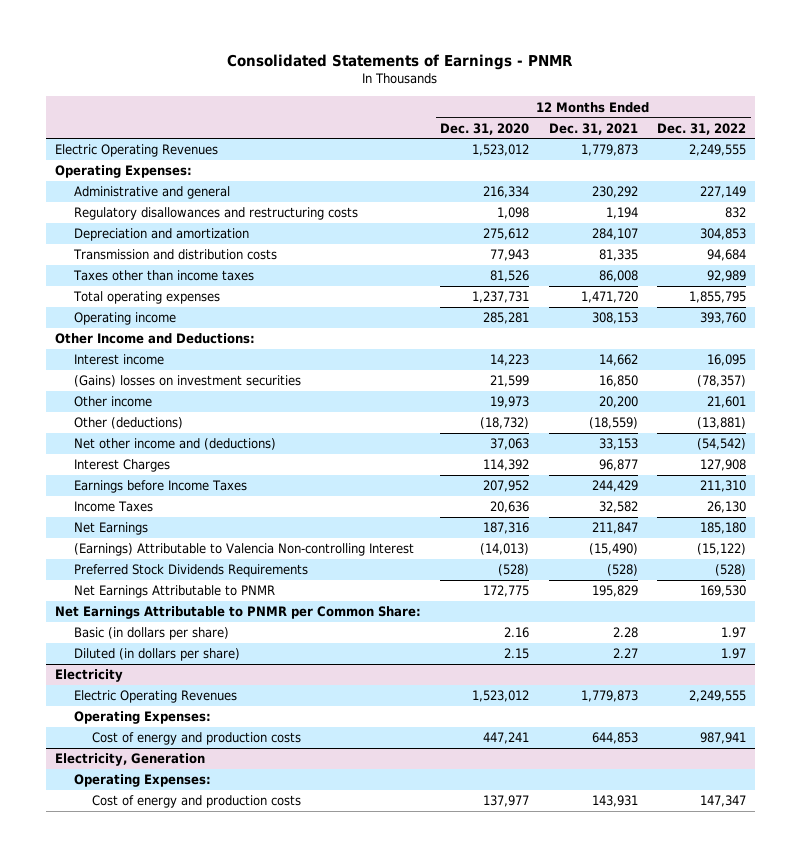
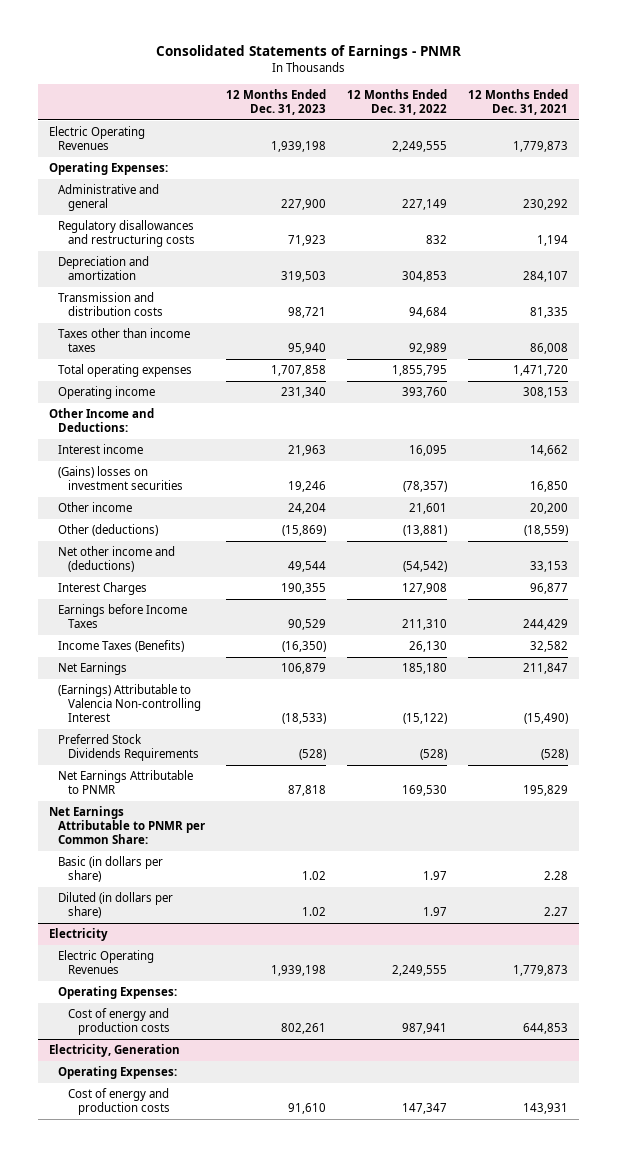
- | 12 Months Ended Dec. 31, 2020 | 12 Months Ended Dec. 31, 2021 | 12 Months Ended Dec. 31, 2022
+ | 12 Months Ended Dec. 31, 2023 | 12 Months Ended Dec. 31, 2022 | 12 Months Ended Dec. 31, 2021
- Income Taxes | 20,636 | 32,582 | 26,130
+ Income Taxes (Benefits) | (16,350) | 26,130 | 32,582

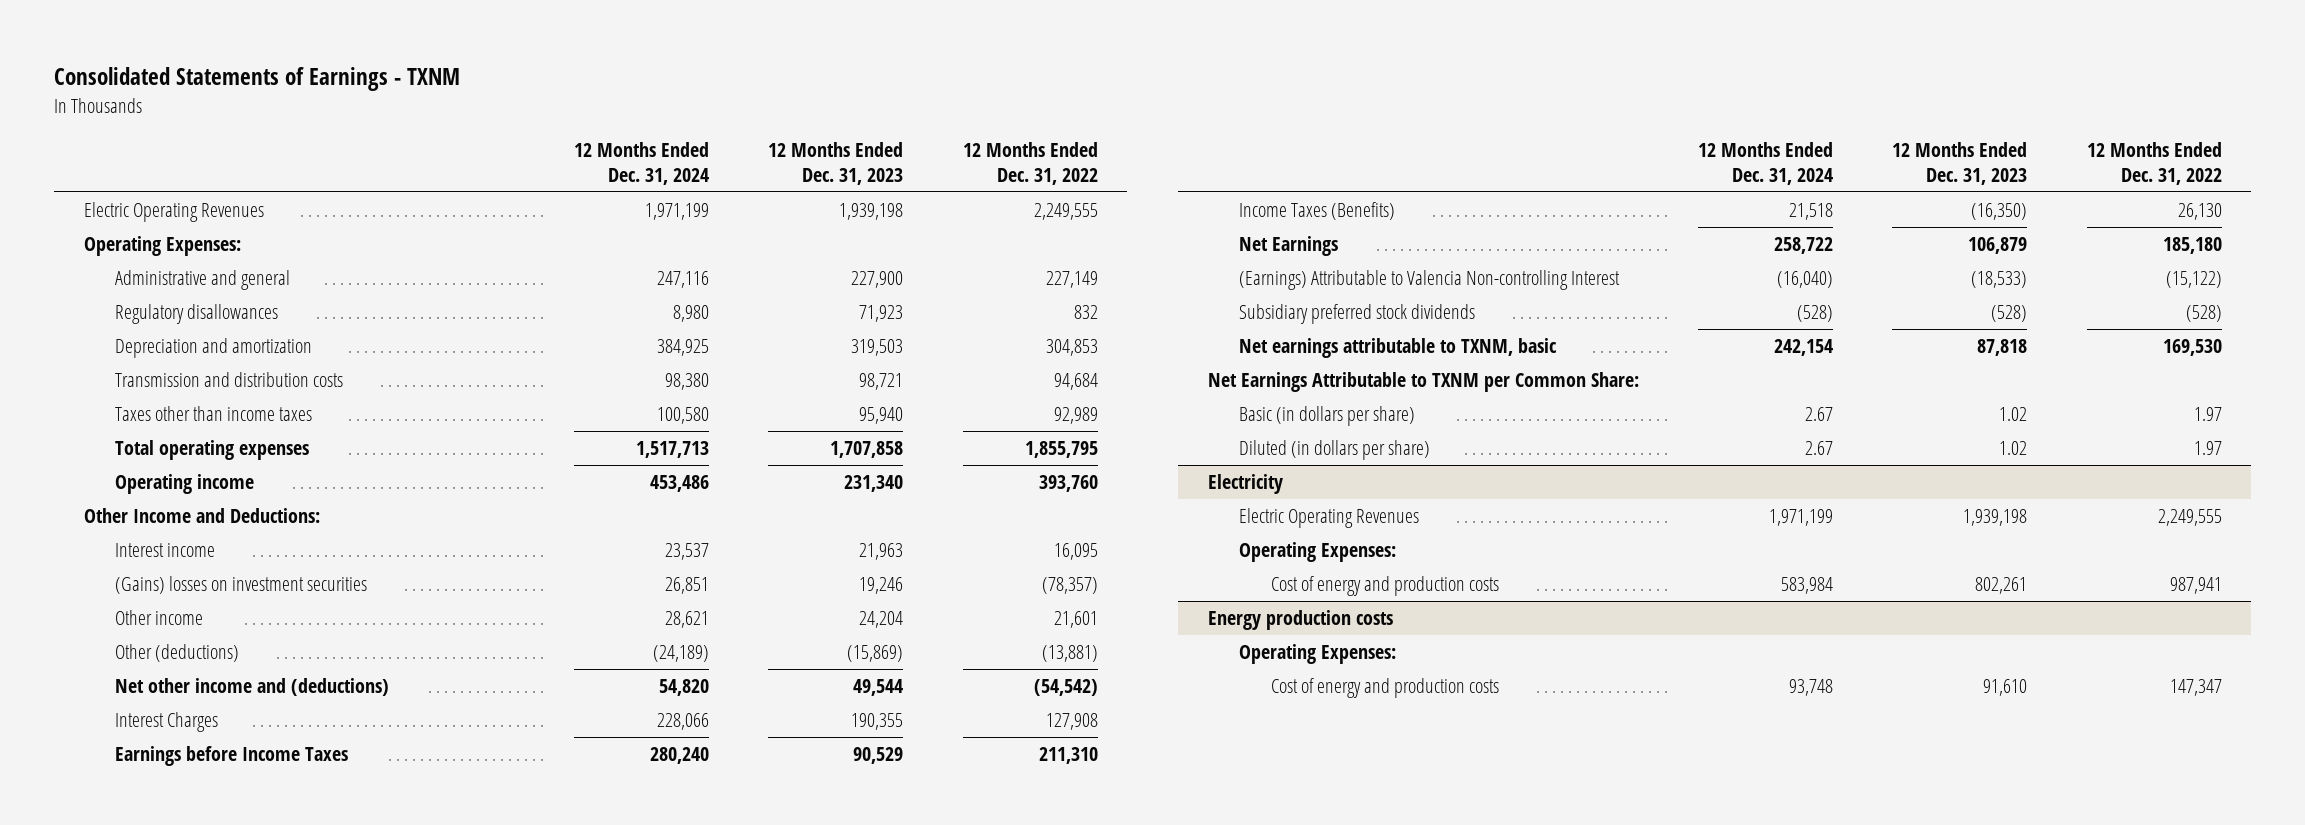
- Consolidated Statements of Earnings - PNMR
+ Consolidated Statements of Earnings - TXNM
- | 12 Months Ended Dec. 31, 2023 | 12 Months Ended Dec. 31, 2022 | 12 Months Ended Dec. 31, 2021
+ | 12 Months Ended Dec. 31, 2024 | 12 Months Ended Dec. 31, 2023 | 12 Months Ended Dec. 31, 2022
- Regulatory disallowances and restructuring costs | 71,923 | 832 | 1,194
+ Regulatory disallowances | 8,980 | 71,923 | 832
- Preferred Stock Dividends Requirements | (528) | (528) | (528)
- Net Earnings Attributable to PNMR | 87,818 | 169,530 | 195,829
- Net Earnings Attributable to PNMR per Common Share:
+ Subsidiary preferred stock dividends | (528) | (528) | (528)
+ Net earnings attributable to TXNM, basic | 242,154 | 87,818 | 169,530
+ Net Earnings Attributable to TXNM per Common Share:
- Electricity, Generation
+ Energy production costs

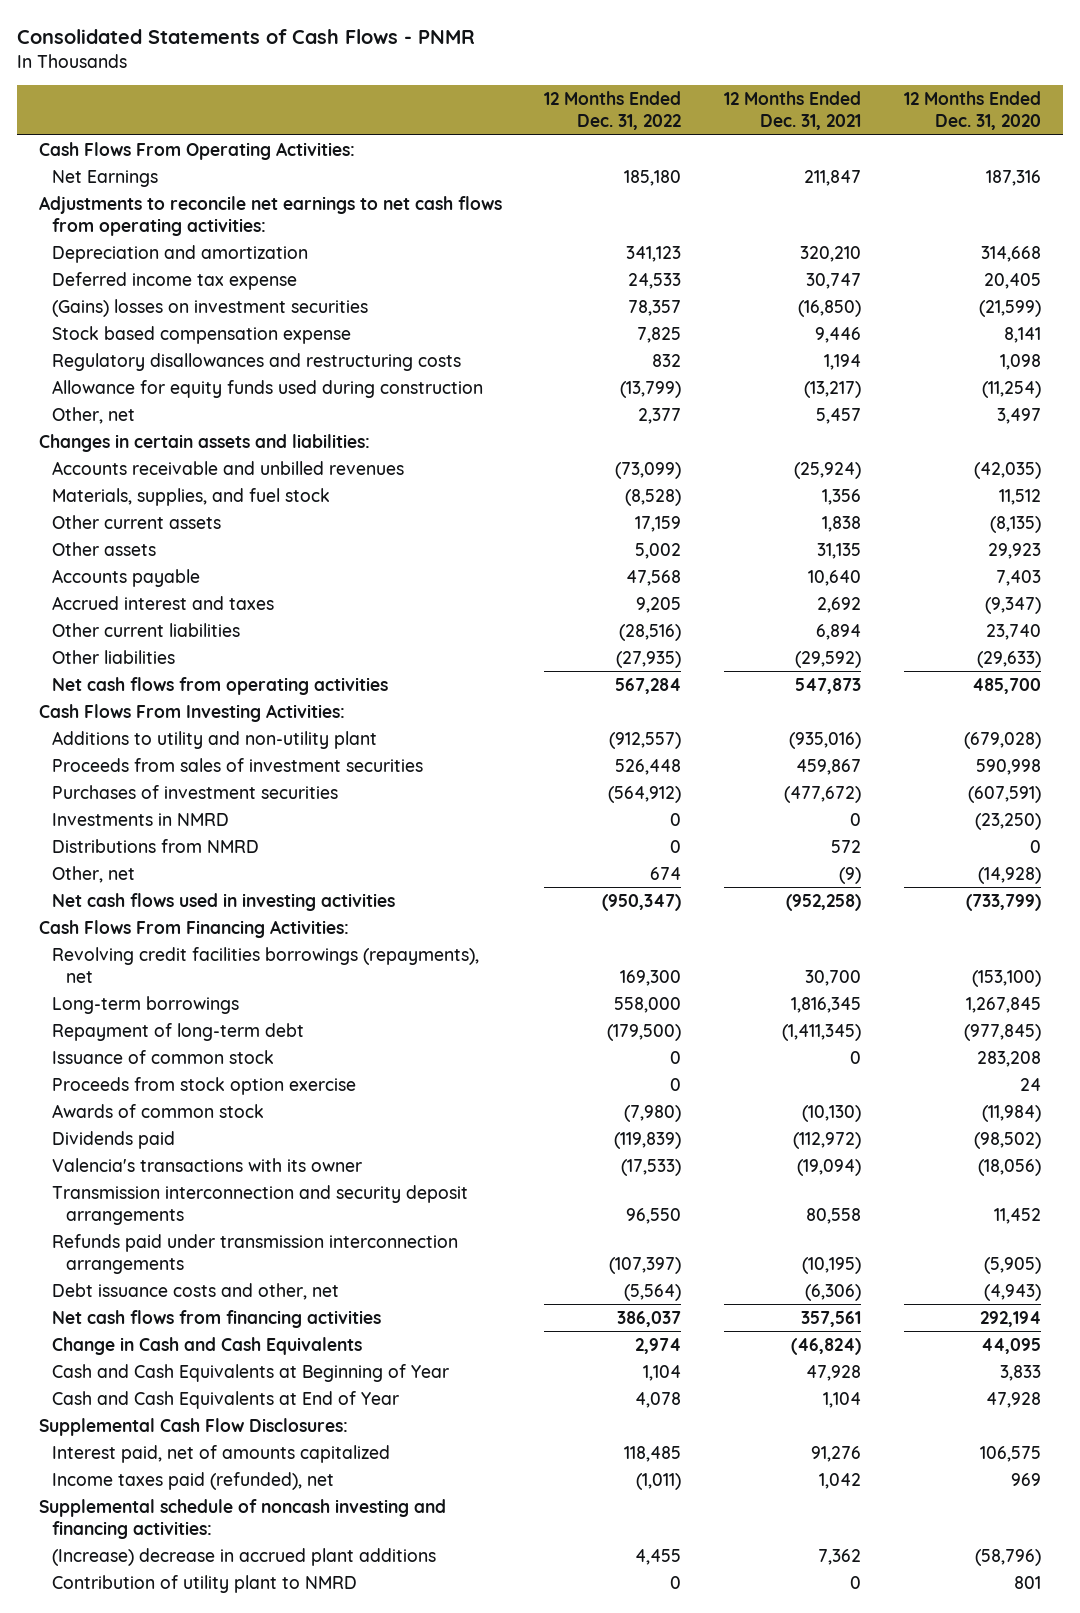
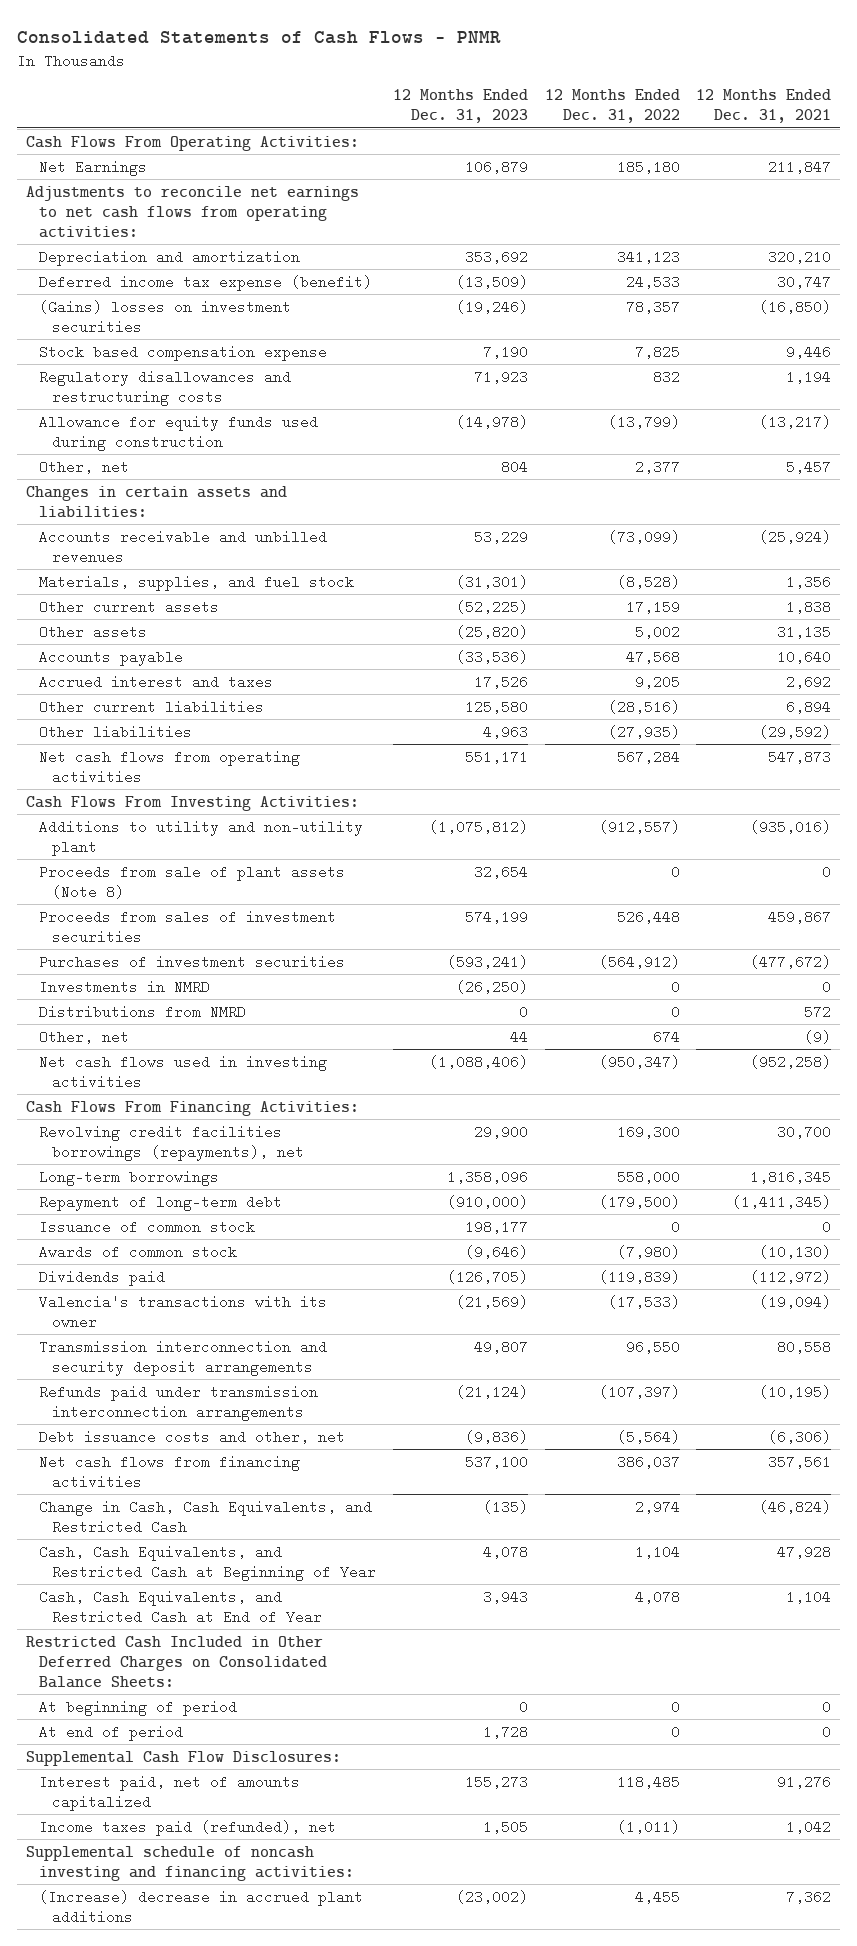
- | 12 Months Ended Dec. 31, 2022 | 12 Months Ended Dec. 31, 2021 | 12 Months Ended Dec. 31, 2020
+ | 12 Months Ended Dec. 31, 2023 | 12 Months Ended Dec. 31, 2022 | 12 Months Ended Dec. 31, 2021
- Deferred income tax expense | 24,533 | 30,747 | 20,405
+ Deferred income tax expense (benefit) | (13,509) | 24,533 | 30,747
+ Proceeds from sale of plant assets (Note 8) | 32,654 | 0 | 0
- Proceeds from stock option exercise | 0 | | 24
- Change in Cash and Cash Equivalents | 2,974 | (46,824) | 44,095
- Cash and Cash Equivalents at Beginning of Year | 1,104 | 47,928 | 3,833
- Cash and Cash Equivalents at End of Year | 4,078 | 1,104 | 47,928
+ Change in Cash, Cash Equivalents, and Restricted Cash | (135) | 2,974 | (46,824)
+ Cash, Cash Equivalents, and Restricted Cash at Beginning of Year | 4,078 | 1,104 | 47,928
+ Cash, Cash Equivalents, and Restricted Cash at End of Year | 3,943 | 4,078 | 1,104
+ Restricted Cash Included in Other Deferred Charges on Consolidated Balance Sheets:
+ At beginning of period | 0 | 0 | 0
+ At end of period | 1,728 | 0 | 0
- Contribution of utility plant to NMRD | 0 | 0 | 801

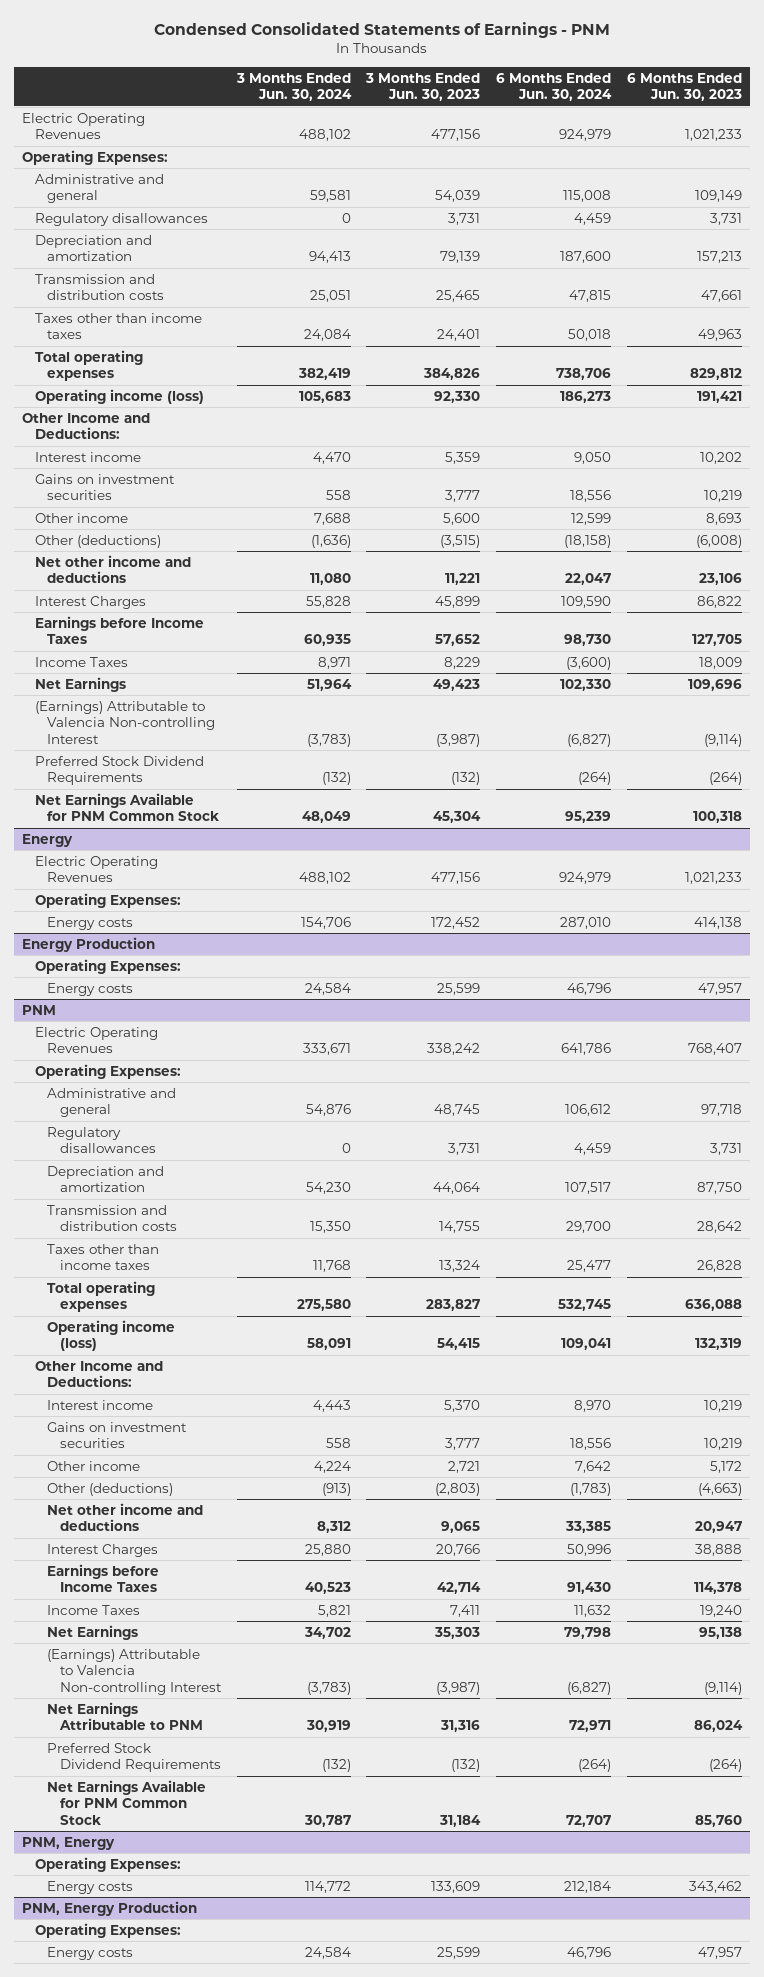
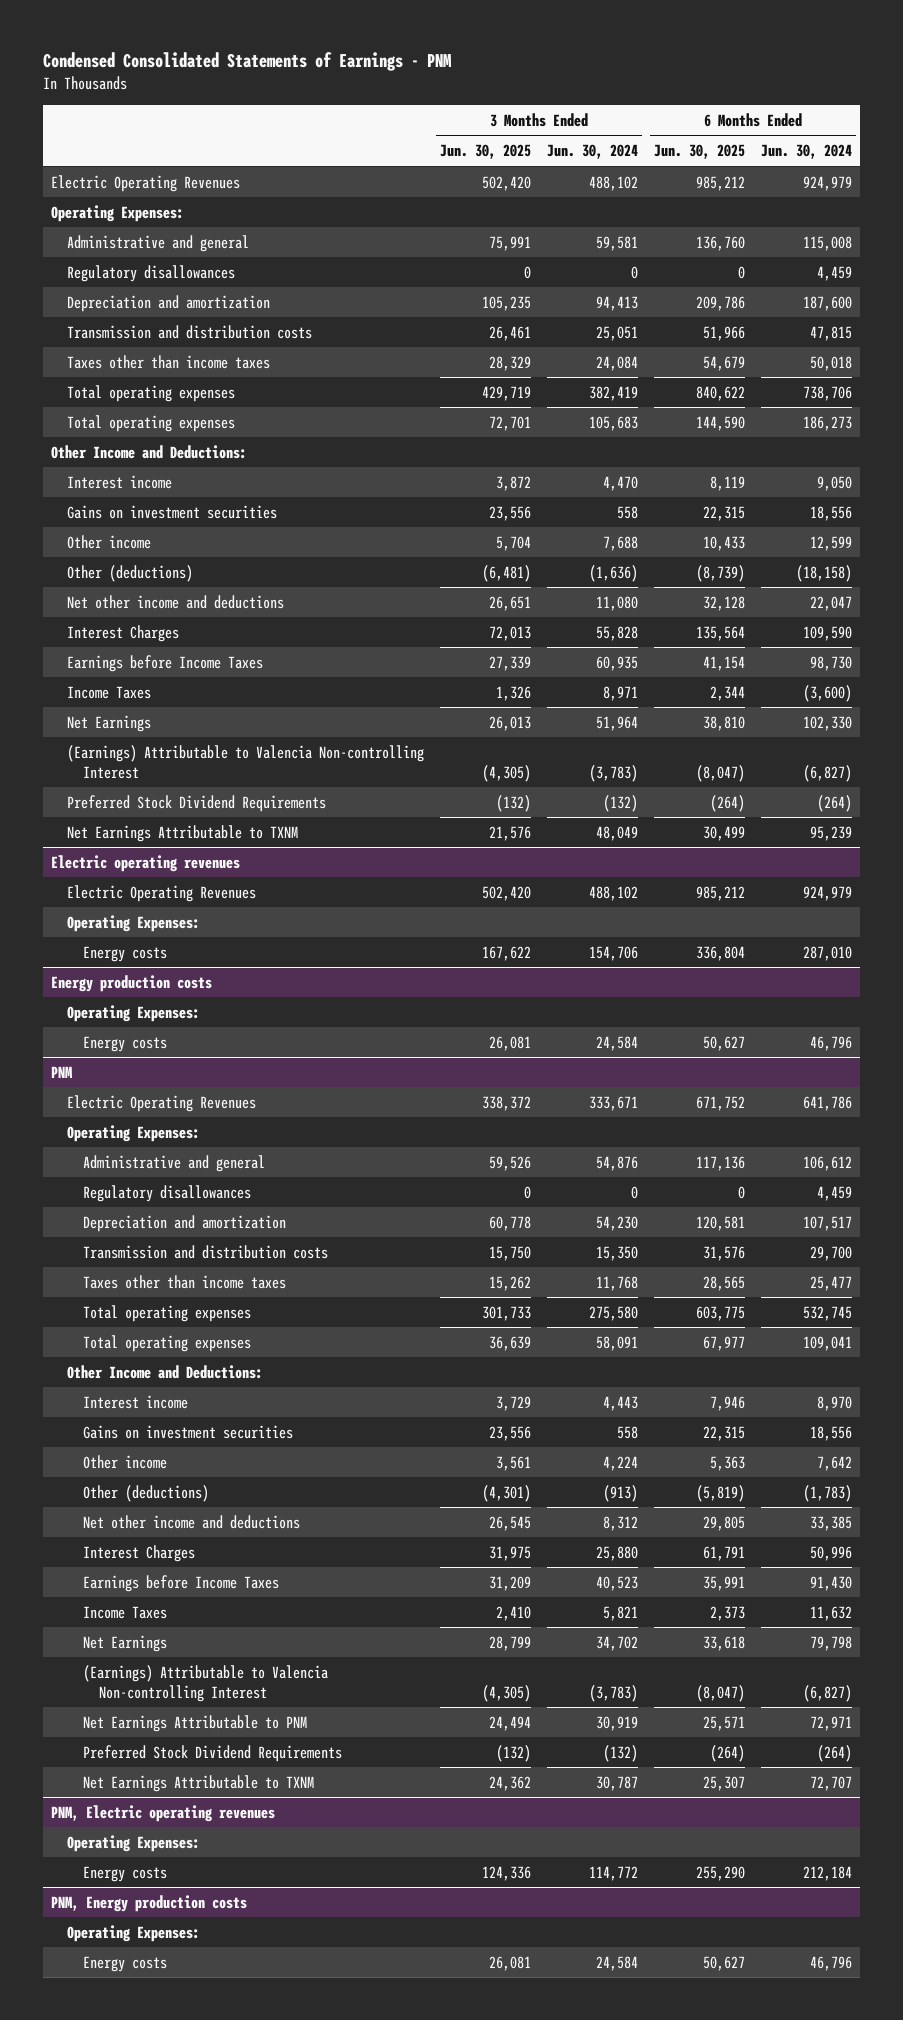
- | 3 Months Ended Jun. 30, 2024 | 3 Months Ended Jun. 30, 2023 | 6 Months Ended Jun. 30, 2024 | 6 Months Ended Jun. 30, 2023
+ | 3 Months Ended Jun. 30, 2025 | 3 Months Ended Jun. 30, 2024 | 6 Months Ended Jun. 30, 2025 | 6 Months Ended Jun. 30, 2024
- Operating income (loss) | 105,683 | 92,330 | 186,273 | 191,421
+ Total operating expenses | 72,701 | 105,683 | 144,590 | 186,273
- Net Earnings Available for PNM Common Stock | 48,049 | 45,304 | 95,239 | 100,318
- Energy
+ Net Earnings Attributable to TXNM | 21,576 | 48,049 | 30,499 | 95,239
+ Electric operating revenues
- Energy Production
+ Energy production costs
@ PNM
- Operating income (loss) | 58,091 | 54,415 | 109,041 | 132,319
+ Total operating expenses | 36,639 | 58,091 | 67,977 | 109,041
- Net Earnings Available for PNM Common Stock | 30,787 | 31,184 | 72,707 | 85,760
- PNM, Energy
@ PNM
+ Net Earnings Attributable to TXNM | 24,362 | 30,787 | 25,307 | 72,707
+ PNM, Electric operating revenues
- PNM, Energy Production
+ PNM, Energy production costs

